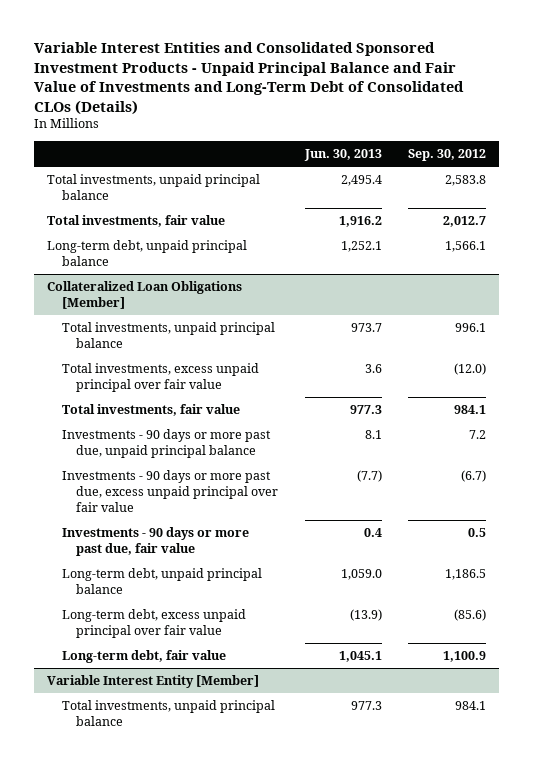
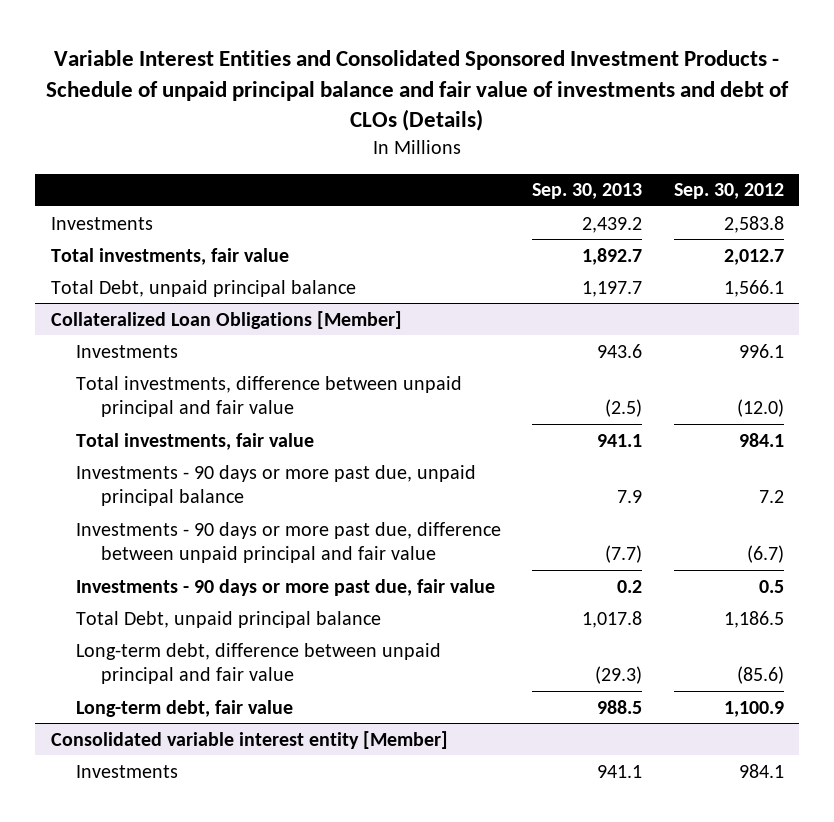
- Variable Interest Entities and Consolidated Sponsored Investment Products - Unpaid Principal Balance and Fair Value of Investments and Long-Term Debt of Consolidated CLOs (Details)
+ Variable Interest Entities and Consolidated Sponsored Investment Products - Schedule of unpaid principal balance and fair value of investments and debt of CLOs (Details)
- | Jun. 30, 2013 | Sep. 30, 2012
+ | Sep. 30, 2013 | Sep. 30, 2012
- Total investments, unpaid principal balance | 2,495.4 | 2,583.8
+ Investments | 2,439.2 | 2,583.8
- Long-term debt, unpaid principal balance | 1,252.1 | 1,566.1
+ Total Debt, unpaid principal balance | 1,197.7 | 1,566.1
@ Collateralized Loan Obligations [Member]
- Total investments, unpaid principal balance | 973.7 | 996.1
- Total investments, excess unpaid principal over fair value | 3.6 | (12.0)
+ Investments | 943.6 | 996.1
+ Total investments, difference between unpaid principal and fair value | (2.5) | (12.0)
- Investments - 90 days or more past due, excess unpaid principal over fair value | (7.7) | (6.7)
+ Investments - 90 days or more past due, difference between unpaid principal and fair value | (7.7) | (6.7)
- Long-term debt, unpaid principal balance | 1,059.0 | 1,186.5
- Long-term debt, excess unpaid principal over fair value | (13.9) | (85.6)
+ Total Debt, unpaid principal balance | 1,017.8 | 1,186.5
+ Long-term debt, difference between unpaid principal and fair value | (29.3) | (85.6)
- Variable Interest Entity [Member]
- Total investments, unpaid principal balance | 977.3 | 984.1
+ Consolidated variable interest entity [Member]
+ Investments | 941.1 | 984.1

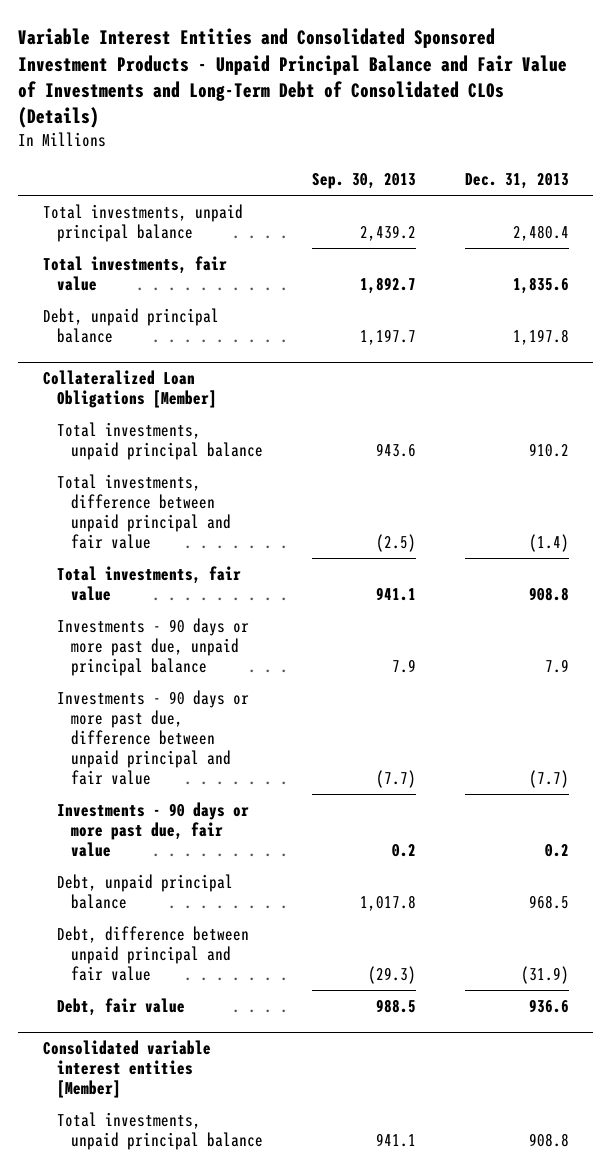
- Variable Interest Entities and Consolidated Sponsored Investment Products - Schedule of unpaid principal balance and fair value of investments and debt of CLOs (Details)
+ Variable Interest Entities and Consolidated Sponsored Investment Products - Unpaid Principal Balance and Fair Value of Investments and Long-Term Debt of Consolidated CLOs (Details)
- | Sep. 30, 2013 | Sep. 30, 2012
+ | Sep. 30, 2013 | Dec. 31, 2013
- Investments | 2,439.2 | 2,583.8
+ Total investments, unpaid principal balance | 2,439.2 | 2,480.4
- Total Debt, unpaid principal balance | 1,197.7 | 1,566.1
+ Debt, unpaid principal balance | 1,197.7 | 1,197.8
@ Collateralized Loan Obligations [Member]
- Investments | 943.6 | 996.1
+ Total investments, unpaid principal balance | 943.6 | 910.2
- Total Debt, unpaid principal balance | 1,017.8 | 1,186.5
- Long-term debt, difference between unpaid principal and fair value | (29.3) | (85.6)
- Long-term debt, fair value | 988.5 | 1,100.9
- Consolidated variable interest entity [Member]
- Investments | 941.1 | 984.1
@ Collateralized Loan Obligations [Member]
+ Debt, unpaid principal balance | 1,017.8 | 968.5
+ Debt, difference between unpaid principal and fair value | (29.3) | (31.9)
+ Debt, fair value | 988.5 | 936.6
+ Consolidated variable interest entities [Member]
+ Total investments, unpaid principal balance | 941.1 | 908.8

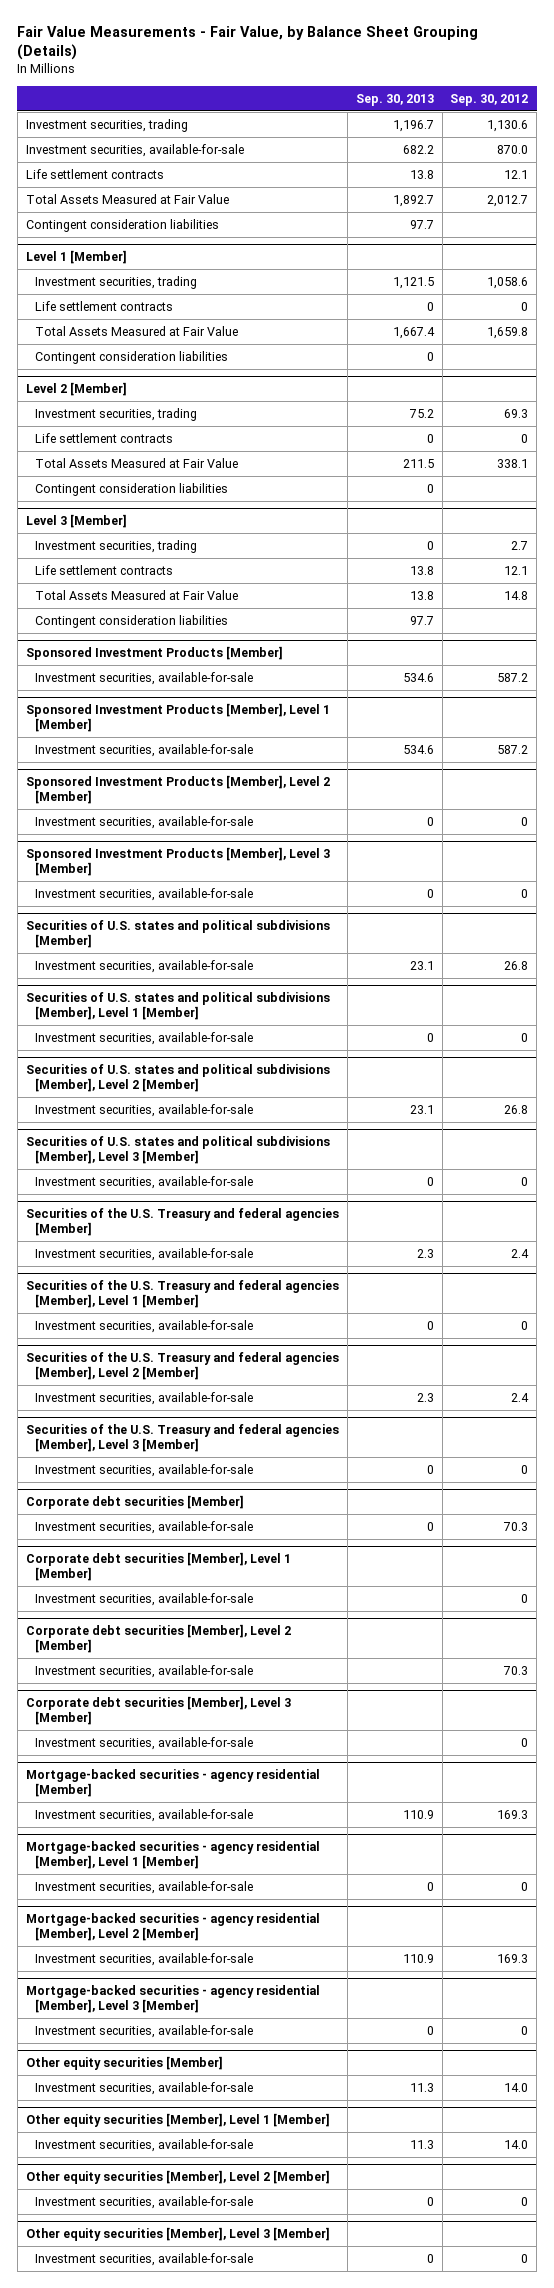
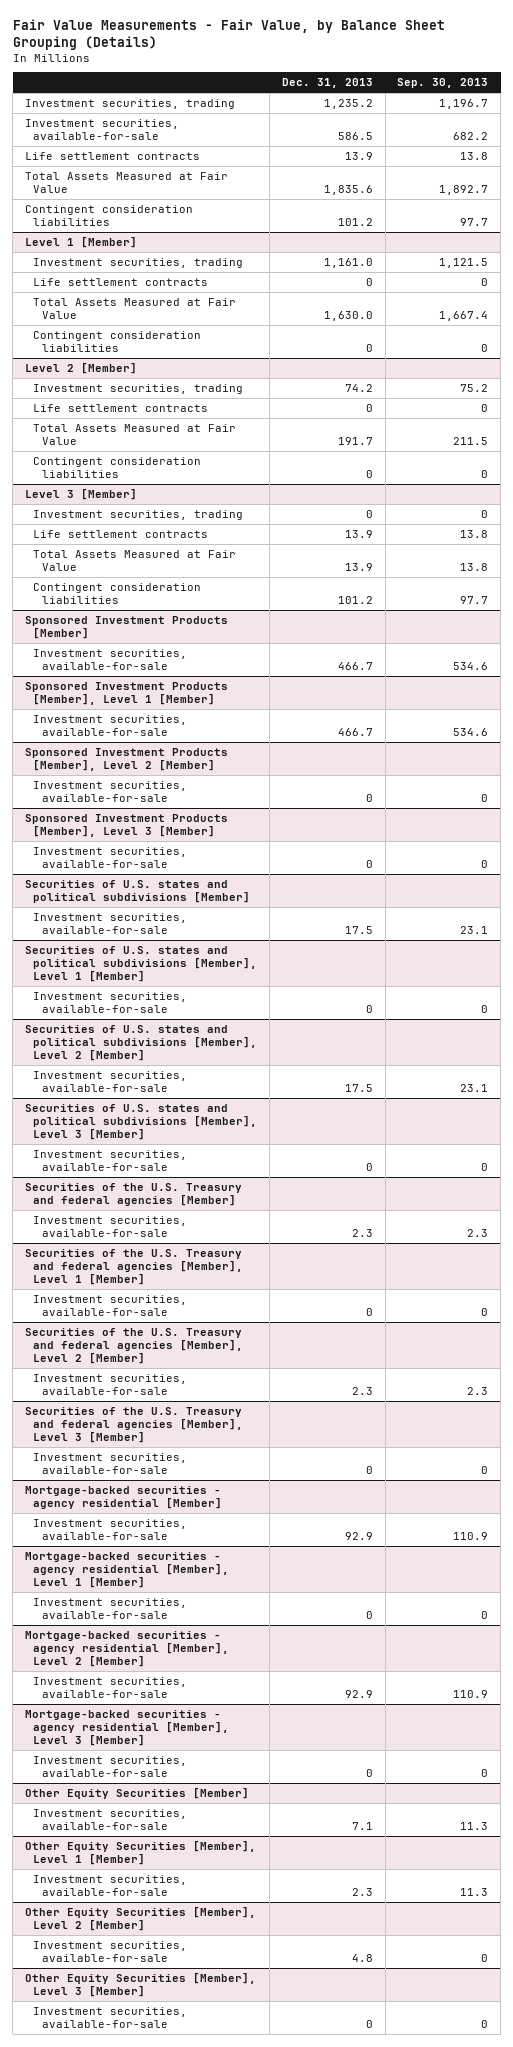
- | Sep. 30, 2013 | Sep. 30, 2012
+ | Dec. 31, 2013 | Sep. 30, 2013
- Corporate debt securities [Member]
- Investment securities, available-for-sale | 0 | 70.3
- Corporate debt securities [Member], Level 1 [Member]
- Investment securities, available-for-sale | | 0
- Corporate debt securities [Member], Level 2 [Member]
- Investment securities, available-for-sale | | 70.3
- Corporate debt securities [Member], Level 3 [Member]
- Investment securities, available-for-sale | | 0
- Other equity securities [Member]
+ Other Equity Securities [Member]
- Other equity securities [Member], Level 1 [Member]
+ Other Equity Securities [Member], Level 1 [Member]
- Other equity securities [Member], Level 2 [Member]
+ Other Equity Securities [Member], Level 2 [Member]
- Other equity securities [Member], Level 3 [Member]
+ Other Equity Securities [Member], Level 3 [Member]

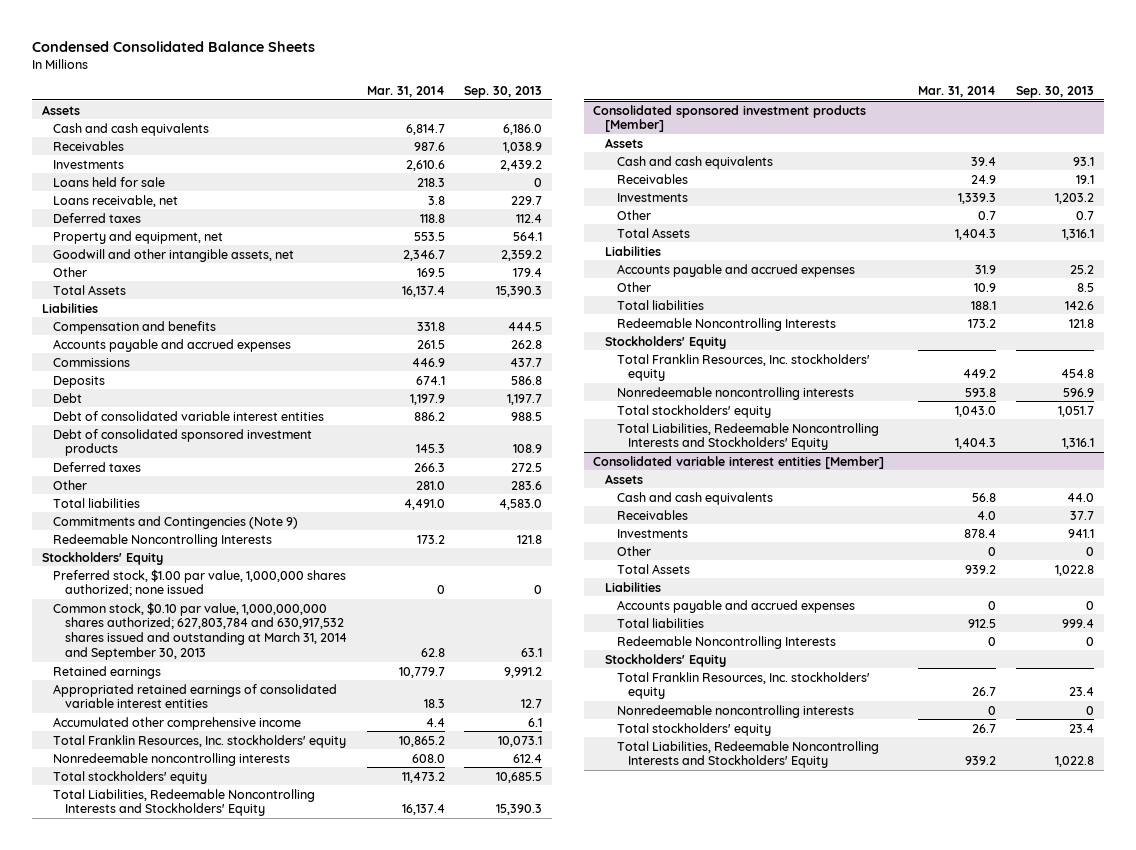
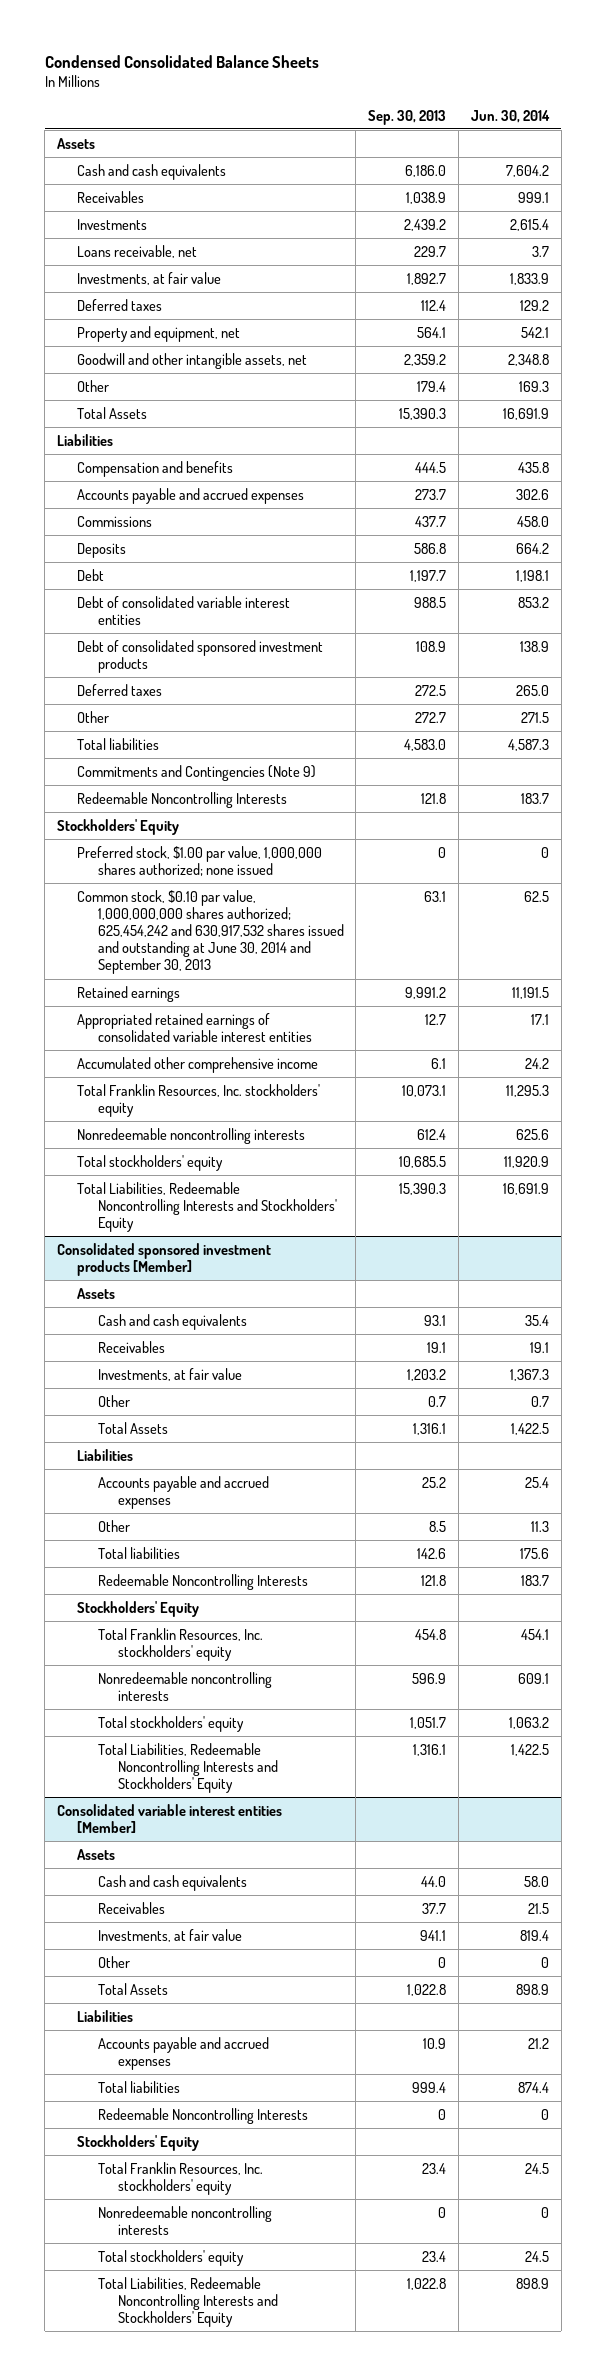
- | Mar. 31, 2014 | Sep. 30, 2013
+ | Sep. 30, 2013 | Jun. 30, 2014
- Loans held for sale | 218.3 | 0
+ Investments, at fair value | 1,892.7 | 1,833.9
- Accounts payable and accrued expenses | 261.5 | 262.8
+ Accounts payable and accrued expenses | 273.7 | 302.6
- Other | 281.0 | 283.6
+ Other | 272.7 | 271.5
- Common stock, $0.10 par value, 1,000,000,000 shares authorized; 627,803,784 and 630,917,532 shares issued and outstanding at March 31, 2014 and September 30, 2013 | 62.8 | 63.1
+ Common stock, $0.10 par value, 1,000,000,000 shares authorized; 625,454,242 and 630,917,532 shares issued and outstanding at June 30, 2014 and September 30, 2013 | 63.1 | 62.5
@ Consolidated sponsored investment products [Member]
- Investments | 1,339.3 | 1,203.2
+ Investments, at fair value | 1,203.2 | 1,367.3
@ Consolidated variable interest entities [Member]
- Investments | 878.4 | 941.1
+ Investments, at fair value | 941.1 | 819.4
- Accounts payable and accrued expenses | 0 | 0
+ Accounts payable and accrued expenses | 10.9 | 21.2

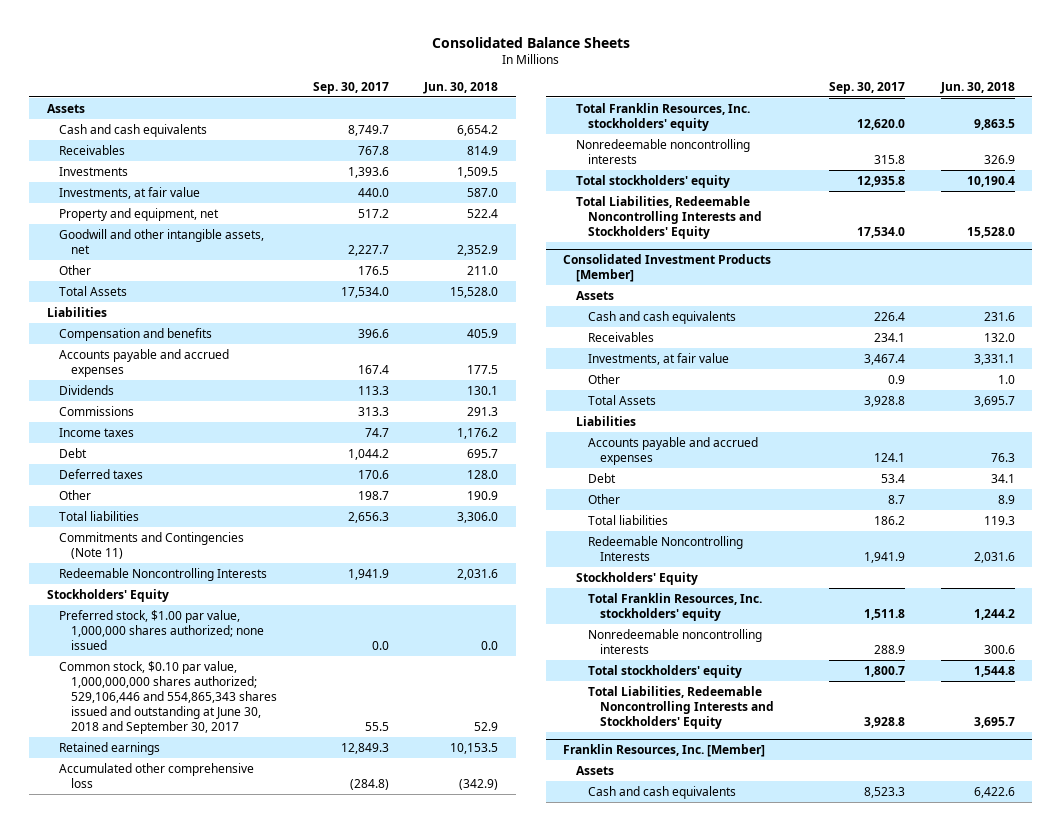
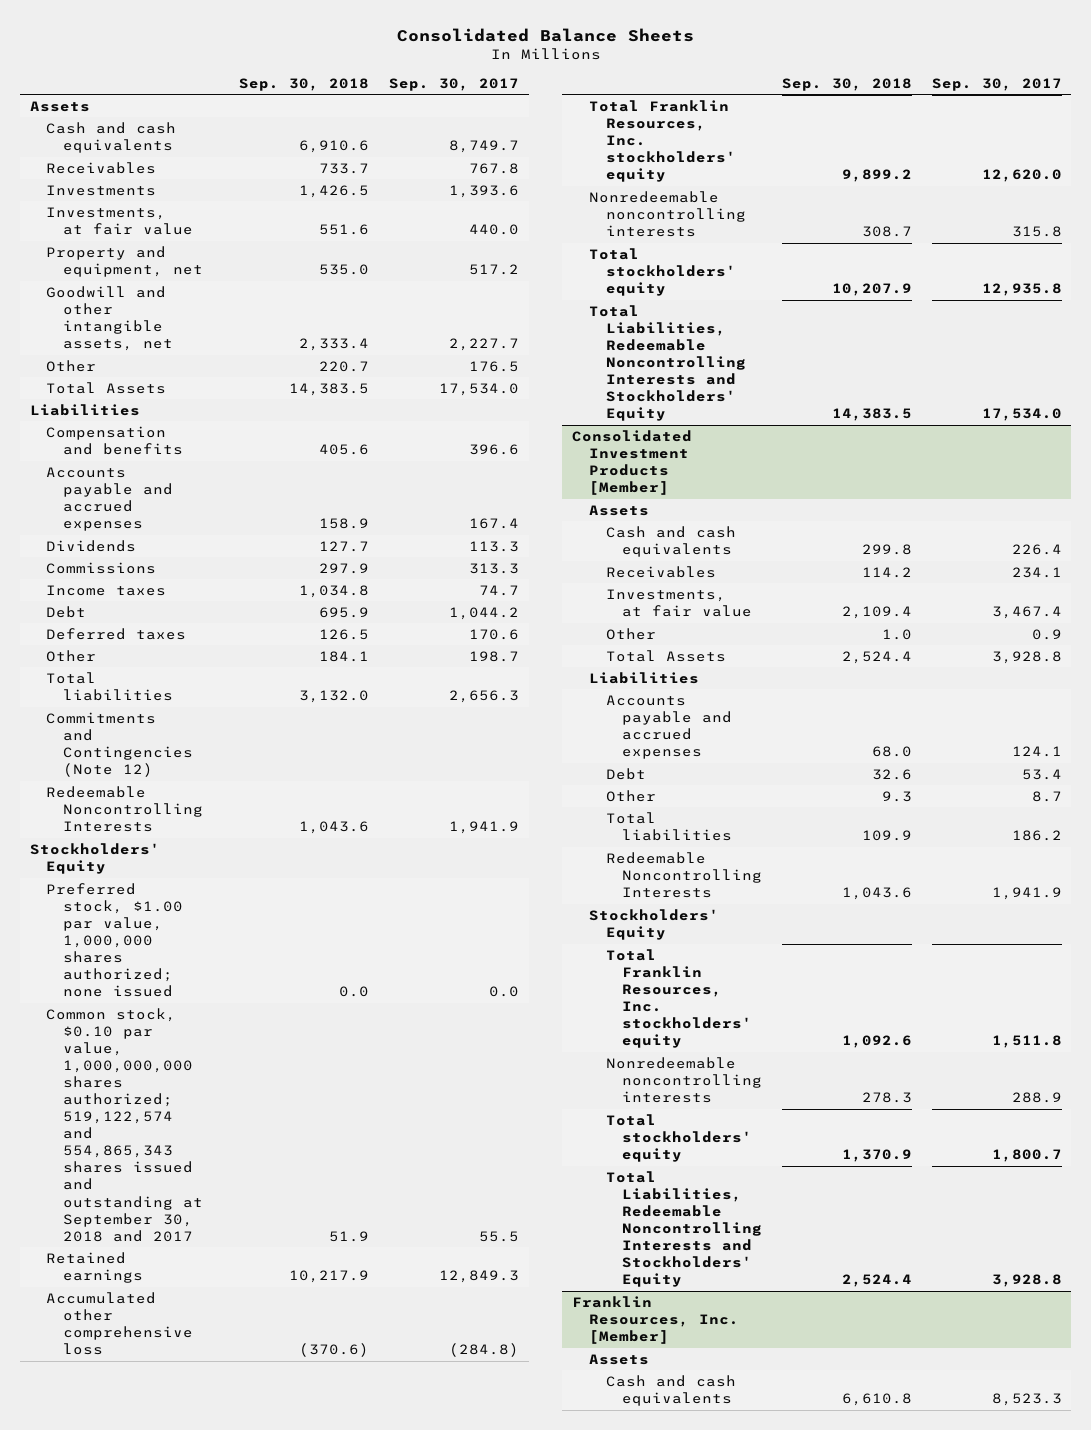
- | Sep. 30, 2017 | Jun. 30, 2018
+ | Sep. 30, 2018 | Sep. 30, 2017
- Commitments and Contingencies (Note 11)
+ Commitments and Contingencies (Note 12)
- Common stock, $0.10 par value, 1,000,000,000 shares authorized; 529,106,446 and 554,865,343 shares issued and outstanding at June 30, 2018 and September 30, 2017 | 55.5 | 52.9
+ Common stock, $0.10 par value, 1,000,000,000 shares authorized; 519,122,574 and 554,865,343 shares issued and outstanding at September 30, 2018 and 2017 | 51.9 | 55.5

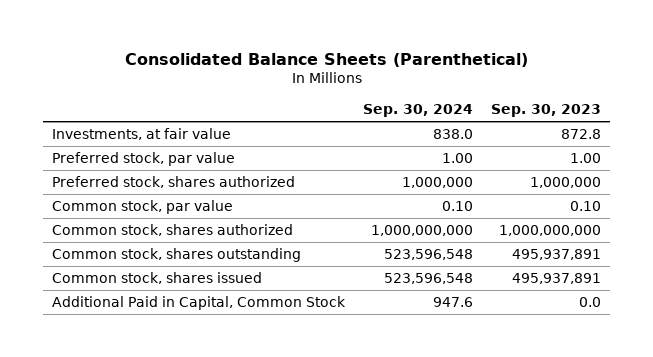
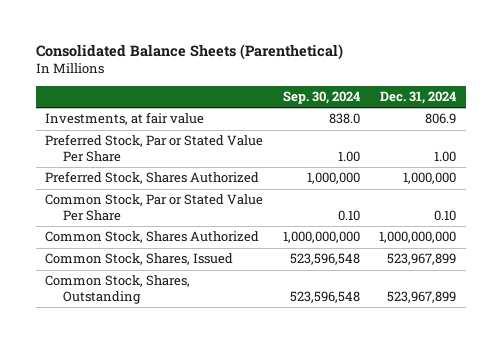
- | Sep. 30, 2024 | Sep. 30, 2023
+ | Sep. 30, 2024 | Dec. 31, 2024
- Preferred stock, par value | 1.00 | 1.00
- Preferred stock, shares authorized | 1,000,000 | 1,000,000
- Common stock, par value | 0.10 | 0.10
- Common stock, shares authorized | 1,000,000,000 | 1,000,000,000
- Common stock, shares outstanding | 523,596,548 | 495,937,891
- Common stock, shares issued | 523,596,548 | 495,937,891
- Additional Paid in Capital, Common Stock | 947.6 | 0.0
+ Preferred Stock, Par or Stated Value Per Share | 1.00 | 1.00
+ Preferred Stock, Shares Authorized | 1,000,000 | 1,000,000
+ Common Stock, Par or Stated Value Per Share | 0.10 | 0.10
+ Common Stock, Shares Authorized | 1,000,000,000 | 1,000,000,000
+ Common Stock, Shares, Issued | 523,596,548 | 523,967,899
+ Common Stock, Shares, Outstanding | 523,596,548 | 523,967,899

